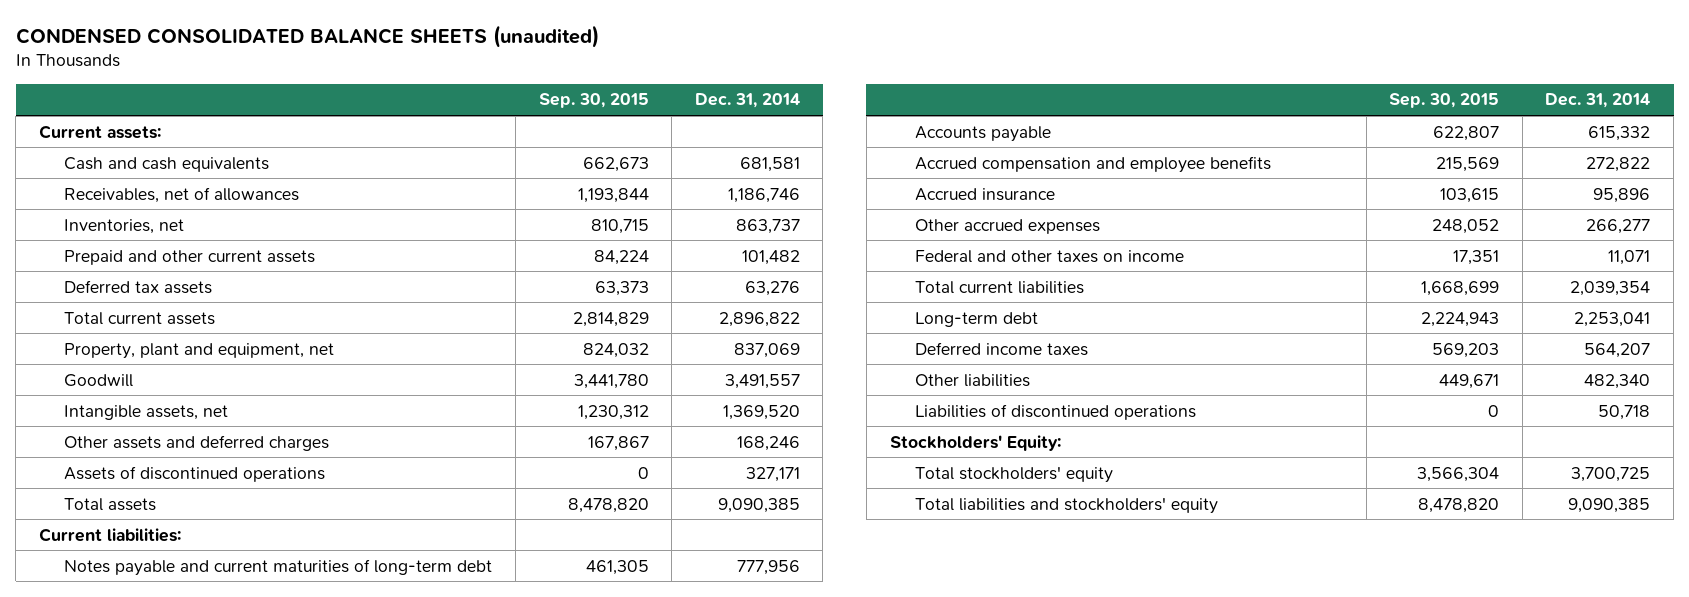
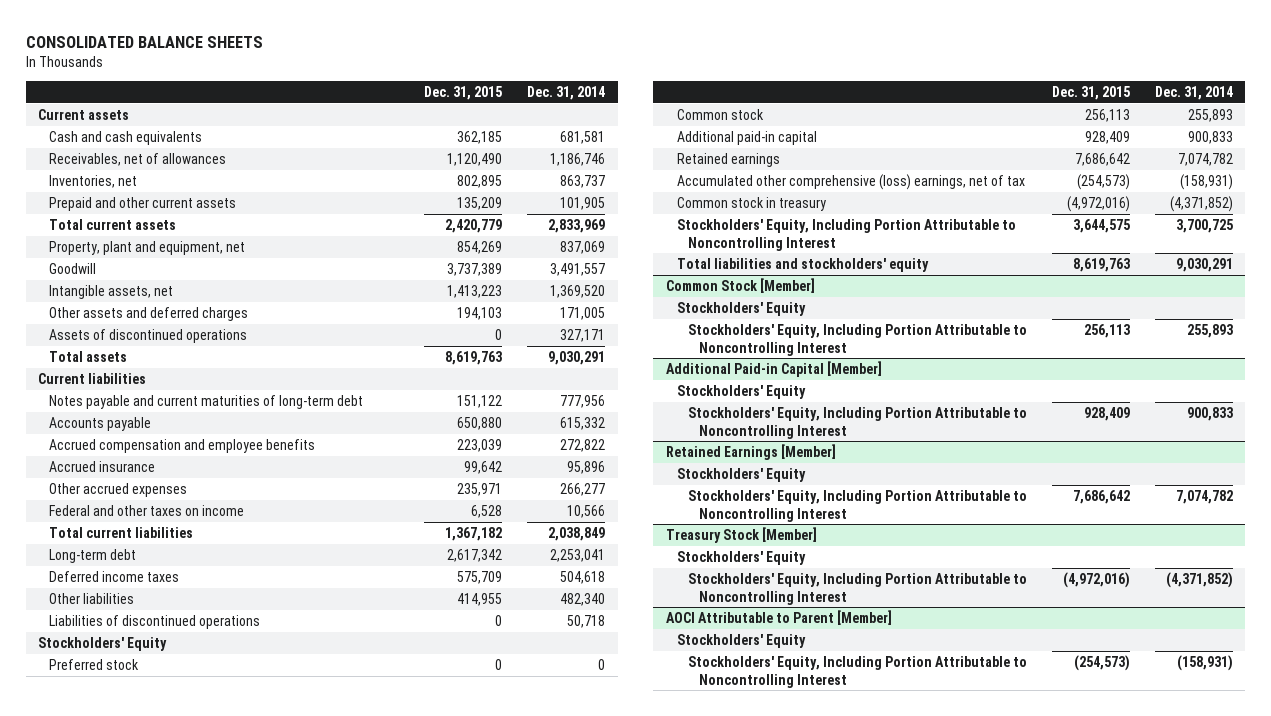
- CONDENSED CONSOLIDATED BALANCE SHEETS (unaudited)
+ CONSOLIDATED BALANCE SHEETS
- | Sep. 30, 2015 | Dec. 31, 2014
+ | Dec. 31, 2015 | Dec. 31, 2014
- Current assets:
+ Current assets
- Prepaid and other current assets | 84,224 | 101,482
- Deferred tax assets | 63,373 | 63,276
- Total current assets | 2,814,829 | 2,896,822
+ Prepaid and other current assets | 135,209 | 101,905
+ Total current assets | 2,420,779 | 2,833,969
- Other assets and deferred charges | 167,867 | 168,246
+ Other assets and deferred charges | 194,103 | 171,005
- Total assets | 8,478,820 | 9,090,385
- Current liabilities:
+ Total assets | 8,619,763 | 9,030,291
+ Current liabilities
- Federal and other taxes on income | 17,351 | 11,071
- Total current liabilities | 1,668,699 | 2,039,354
+ Federal and other taxes on income | 6,528 | 10,566
+ Total current liabilities | 1,367,182 | 2,038,849
- Deferred income taxes | 569,203 | 564,207
+ Deferred income taxes | 575,709 | 504,618
- Stockholders' Equity:
- Total stockholders' equity | 3,566,304 | 3,700,725
- Total liabilities and stockholders' equity | 8,478,820 | 9,090,385
+ Stockholders' Equity
+ Preferred stock | 0 | 0
+ Common stock | 256,113 | 255,893
+ Additional paid-in capital | 928,409 | 900,833
+ Retained earnings | 7,686,642 | 7,074,782
+ Accumulated other comprehensive (loss) earnings, net of tax | (254,573) | (158,931)
+ Common stock in treasury | (4,972,016) | (4,371,852)
+ Stockholders' Equity, Including Portion Attributable to Noncontrolling Interest | 3,644,575 | 3,700,725
+ Total liabilities and stockholders' equity | 8,619,763 | 9,030,291
+ Common Stock [Member]
+ Stockholders' Equity
+ Stockholders' Equity, Including Portion Attributable to Noncontrolling Interest | 256,113 | 255,893
+ Additional Paid-in Capital [Member]
+ Stockholders' Equity
+ Stockholders' Equity, Including Portion Attributable to Noncontrolling Interest | 928,409 | 900,833
+ Retained Earnings [Member]
+ Stockholders' Equity
+ Stockholders' Equity, Including Portion Attributable to Noncontrolling Interest | 7,686,642 | 7,074,782
+ Treasury Stock [Member]
+ Stockholders' Equity
+ Stockholders' Equity, Including Portion Attributable to Noncontrolling Interest | (4,972,016) | (4,371,852)
+ AOCI Attributable to Parent [Member]
+ Stockholders' Equity
+ Stockholders' Equity, Including Portion Attributable to Noncontrolling Interest | (254,573) | (158,931)

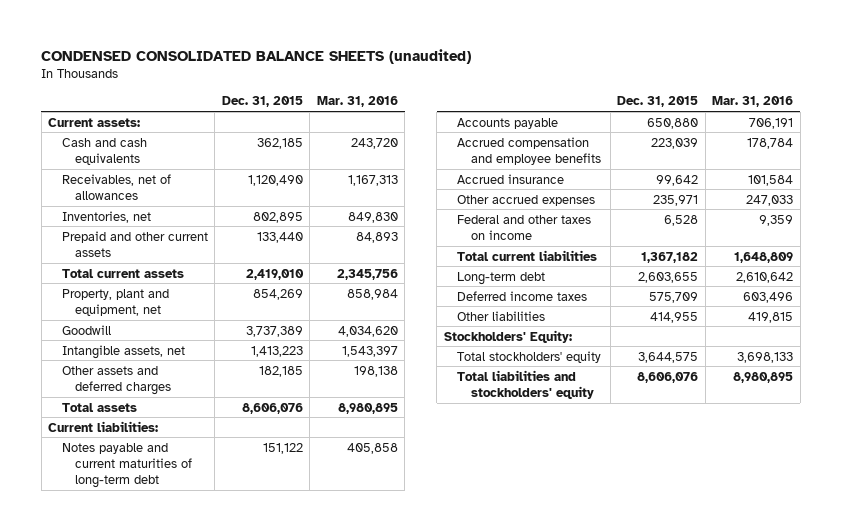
- CONSOLIDATED BALANCE SHEETS
+ CONDENSED CONSOLIDATED BALANCE SHEETS (unaudited)
- | Dec. 31, 2015 | Dec. 31, 2014
+ | Dec. 31, 2015 | Mar. 31, 2016
- Current assets
+ Current assets:
- Prepaid and other current assets | 135,209 | 101,905
- Total current assets | 2,420,779 | 2,833,969
+ Prepaid and other current assets | 133,440 | 84,893
+ Total current assets | 2,419,010 | 2,345,756
- Other assets and deferred charges | 194,103 | 171,005
- Assets of discontinued operations | 0 | 327,171
- Total assets | 8,619,763 | 9,030,291
- Current liabilities
+ Other assets and deferred charges | 182,185 | 198,138
+ Total assets | 8,606,076 | 8,980,895
+ Current liabilities:
- Long-term debt | 2,617,342 | 2,253,041
+ Long-term debt | 2,603,655 | 2,610,642
- Liabilities of discontinued operations | 0 | 50,718
- Stockholders' Equity
- Preferred stock | 0 | 0
- Common stock | 256,113 | 255,893
- Additional paid-in capital | 928,409 | 900,833
- Retained earnings | 7,686,642 | 7,074,782
- Accumulated other comprehensive (loss) earnings, net of tax | (254,573) | (158,931)
- Common stock in treasury | (4,972,016) | (4,371,852)
- Stockholders' Equity, Including Portion Attributable to Noncontrolling Interest | 3,644,575 | 3,700,725
- Total liabilities and stockholders' equity | 8,619,763 | 9,030,291
- Common Stock [Member]
- Stockholders' Equity
- Stockholders' Equity, Including Portion Attributable to Noncontrolling Interest | 256,113 | 255,893
- Additional Paid-in Capital [Member]
- Stockholders' Equity
- Stockholders' Equity, Including Portion Attributable to Noncontrolling Interest | 928,409 | 900,833
- Retained Earnings [Member]
- Stockholders' Equity
- Stockholders' Equity, Including Portion Attributable to Noncontrolling Interest | 7,686,642 | 7,074,782
- Treasury Stock [Member]
- Stockholders' Equity
- Stockholders' Equity, Including Portion Attributable to Noncontrolling Interest | (4,972,016) | (4,371,852)
- AOCI Attributable to Parent [Member]
- Stockholders' Equity
- Stockholders' Equity, Including Portion Attributable to Noncontrolling Interest | (254,573) | (158,931)
+ Stockholders' Equity:
+ Total stockholders' equity | 3,644,575 | 3,698,133
+ Total liabilities and stockholders' equity | 8,606,076 | 8,980,895

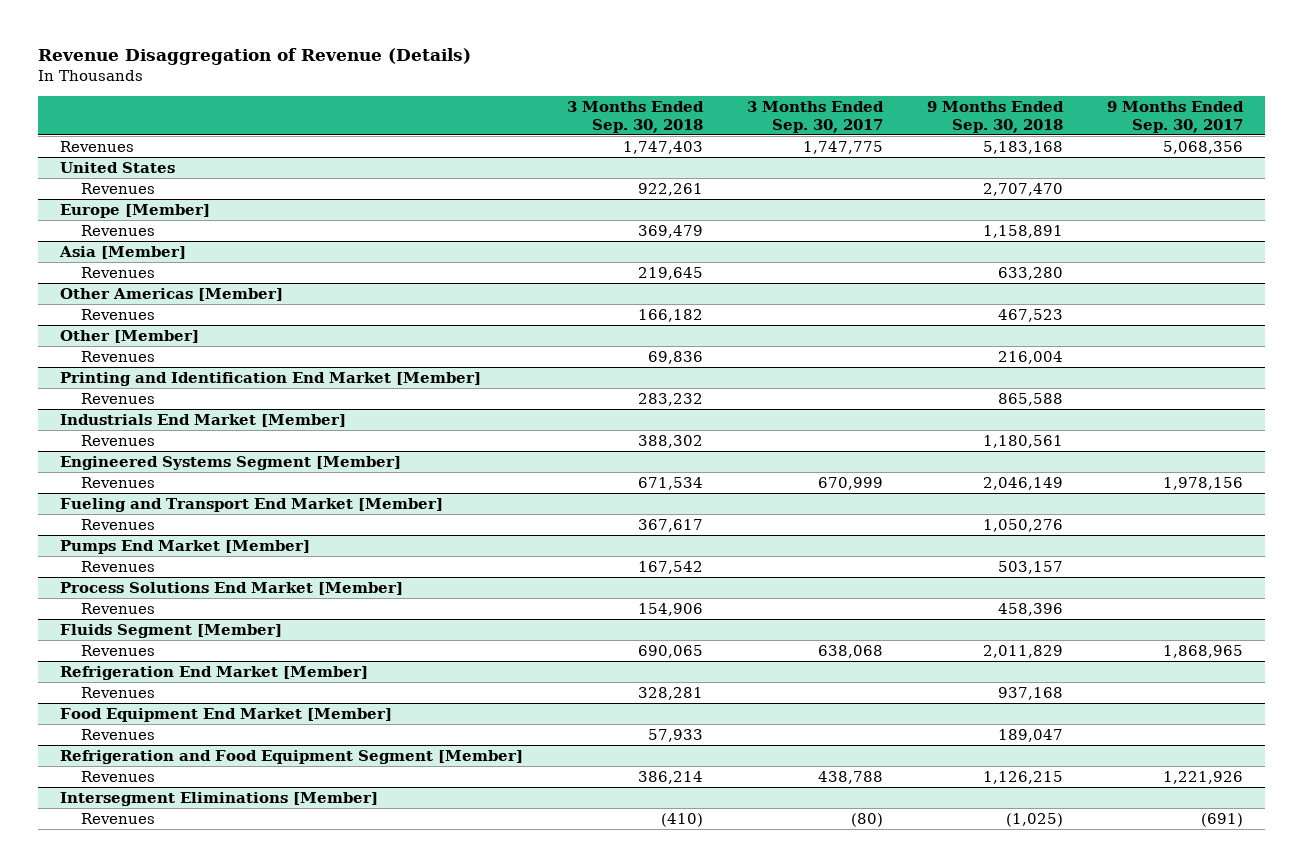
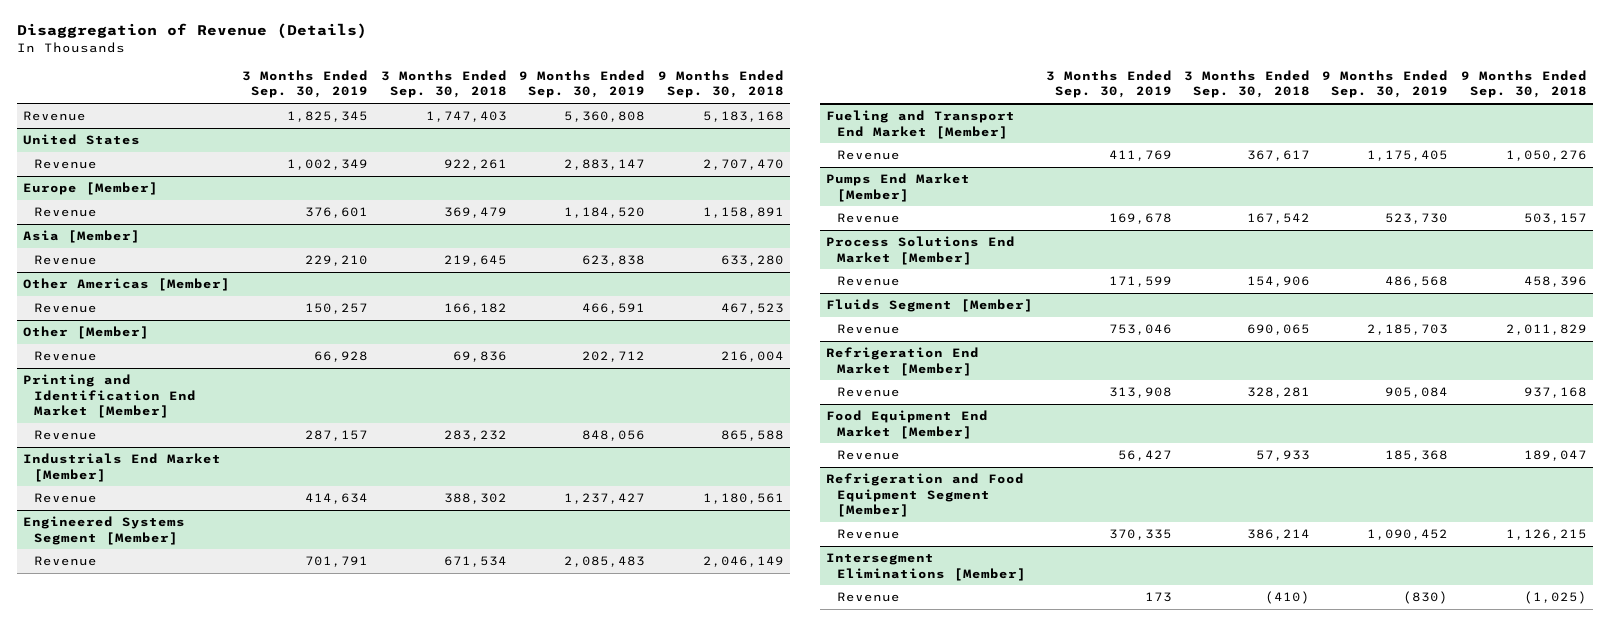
- Revenue Disaggregation of Revenue (Details)
+ Disaggregation of Revenue (Details)
- | 3 Months Ended Sep. 30, 2018 | 3 Months Ended Sep. 30, 2017 | 9 Months Ended Sep. 30, 2018 | 9 Months Ended Sep. 30, 2017
+ | 3 Months Ended Sep. 30, 2019 | 3 Months Ended Sep. 30, 2018 | 9 Months Ended Sep. 30, 2019 | 9 Months Ended Sep. 30, 2018
- Revenues | 1,747,403 | 1,747,775 | 5,183,168 | 5,068,356
+ Revenue | 1,825,345 | 1,747,403 | 5,360,808 | 5,183,168
@ United States
- Revenues | 922,261 | | 2,707,470 |
+ Revenue | 1,002,349 | 922,261 | 2,883,147 | 2,707,470
@ Europe [Member]
- Revenues | 369,479 | | 1,158,891 |
+ Revenue | 376,601 | 369,479 | 1,184,520 | 1,158,891
@ Asia [Member]
- Revenues | 219,645 | | 633,280 |
+ Revenue | 229,210 | 219,645 | 623,838 | 633,280
@ Other Americas [Member]
- Revenues | 166,182 | | 467,523 |
+ Revenue | 150,257 | 166,182 | 466,591 | 467,523
@ Other [Member]
- Revenues | 69,836 | | 216,004 |
+ Revenue | 66,928 | 69,836 | 202,712 | 216,004
@ Printing and Identification End Market [Member]
- Revenues | 283,232 | | 865,588 |
+ Revenue | 287,157 | 283,232 | 848,056 | 865,588
@ Industrials End Market [Member]
- Revenues | 388,302 | | 1,180,561 |
+ Revenue | 414,634 | 388,302 | 1,237,427 | 1,180,561
@ Engineered Systems Segment [Member]
- Revenues | 671,534 | 670,999 | 2,046,149 | 1,978,156
+ Revenue | 701,791 | 671,534 | 2,085,483 | 2,046,149
@ Fueling and Transport End Market [Member]
- Revenues | 367,617 | | 1,050,276 |
+ Revenue | 411,769 | 367,617 | 1,175,405 | 1,050,276
@ Pumps End Market [Member]
- Revenues | 167,542 | | 503,157 |
+ Revenue | 169,678 | 167,542 | 523,730 | 503,157
@ Process Solutions End Market [Member]
- Revenues | 154,906 | | 458,396 |
+ Revenue | 171,599 | 154,906 | 486,568 | 458,396
@ Fluids Segment [Member]
- Revenues | 690,065 | 638,068 | 2,011,829 | 1,868,965
+ Revenue | 753,046 | 690,065 | 2,185,703 | 2,011,829
@ Refrigeration End Market [Member]
- Revenues | 328,281 | | 937,168 |
+ Revenue | 313,908 | 328,281 | 905,084 | 937,168
@ Food Equipment End Market [Member]
- Revenues | 57,933 | | 189,047 |
+ Revenue | 56,427 | 57,933 | 185,368 | 189,047
@ Refrigeration and Food Equipment Segment [Member]
- Revenues | 386,214 | 438,788 | 1,126,215 | 1,221,926
+ Revenue | 370,335 | 386,214 | 1,090,452 | 1,126,215
@ Intersegment Eliminations [Member]
- Revenues | (410) | (80) | (1,025) | (691)
+ Revenue | 173 | (410) | (830) | (1,025)

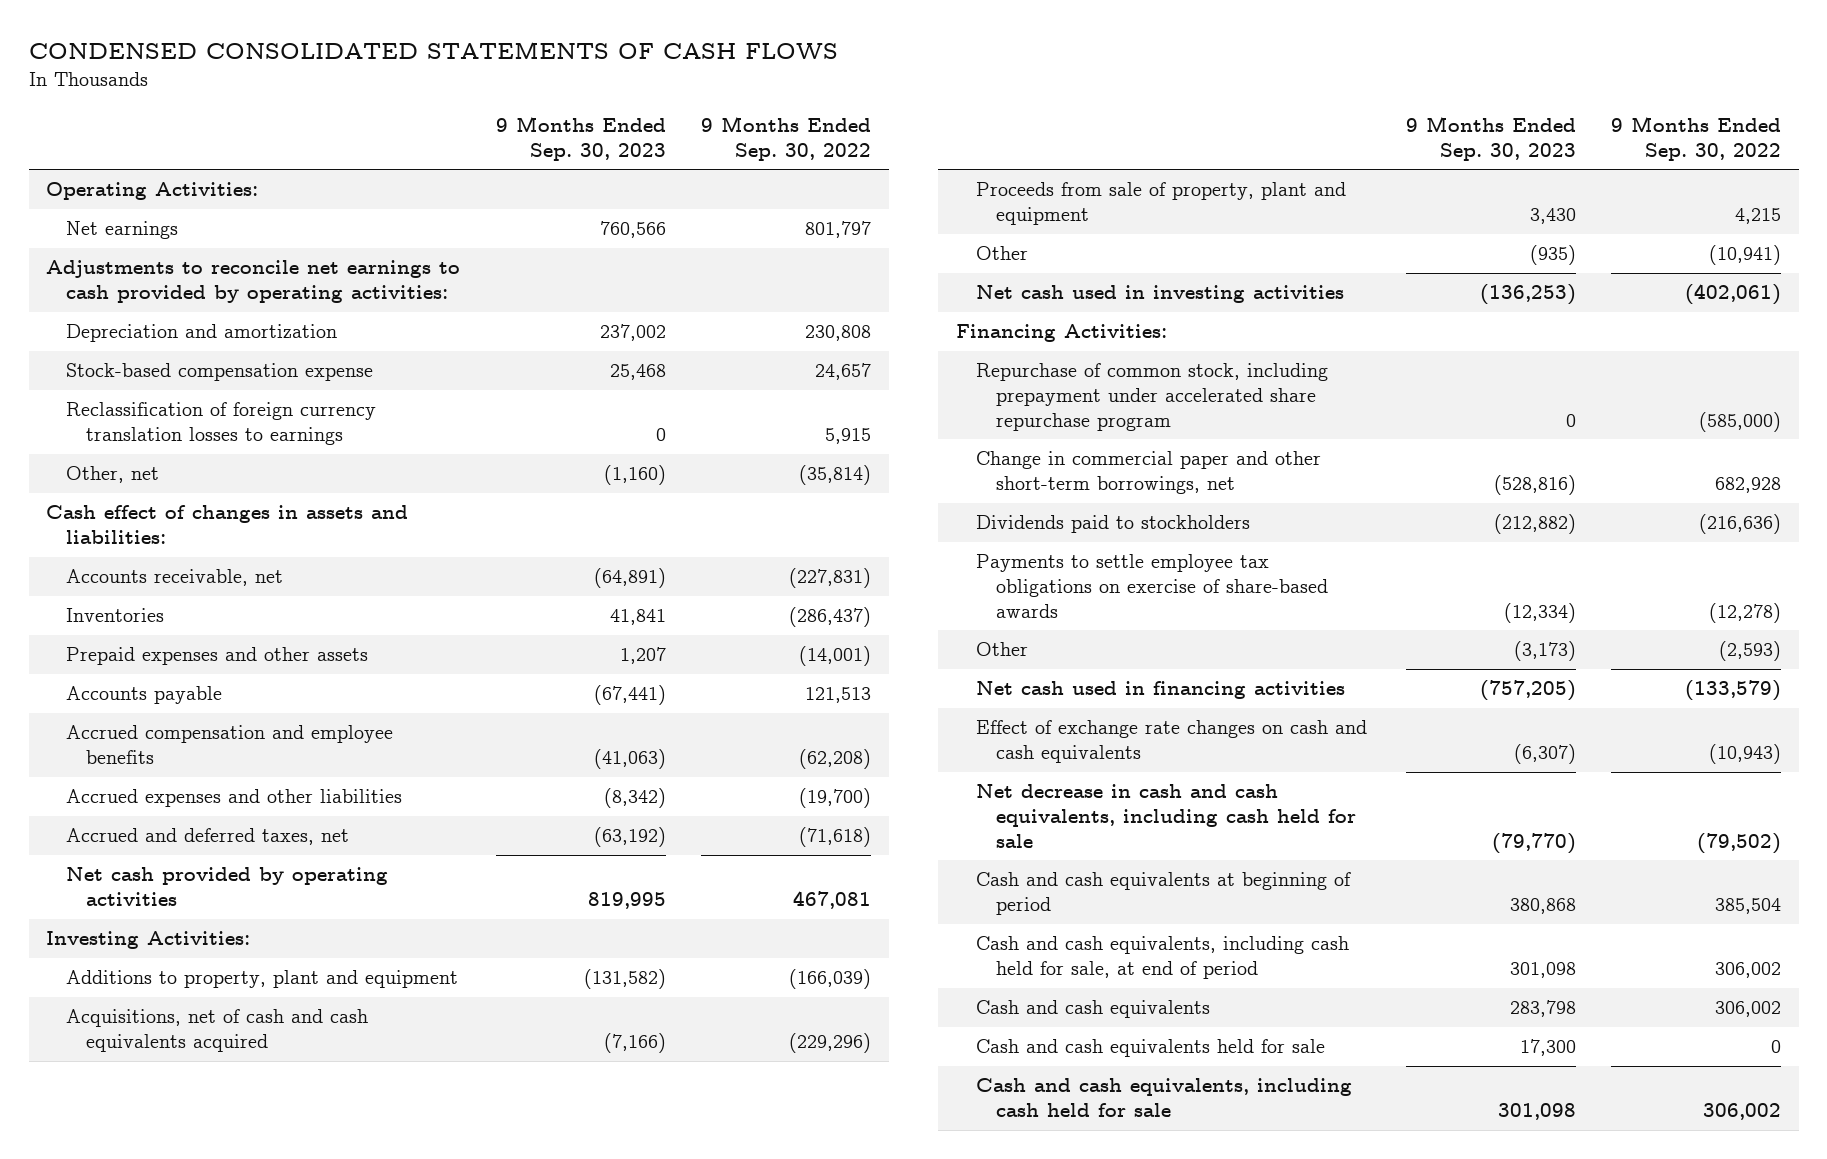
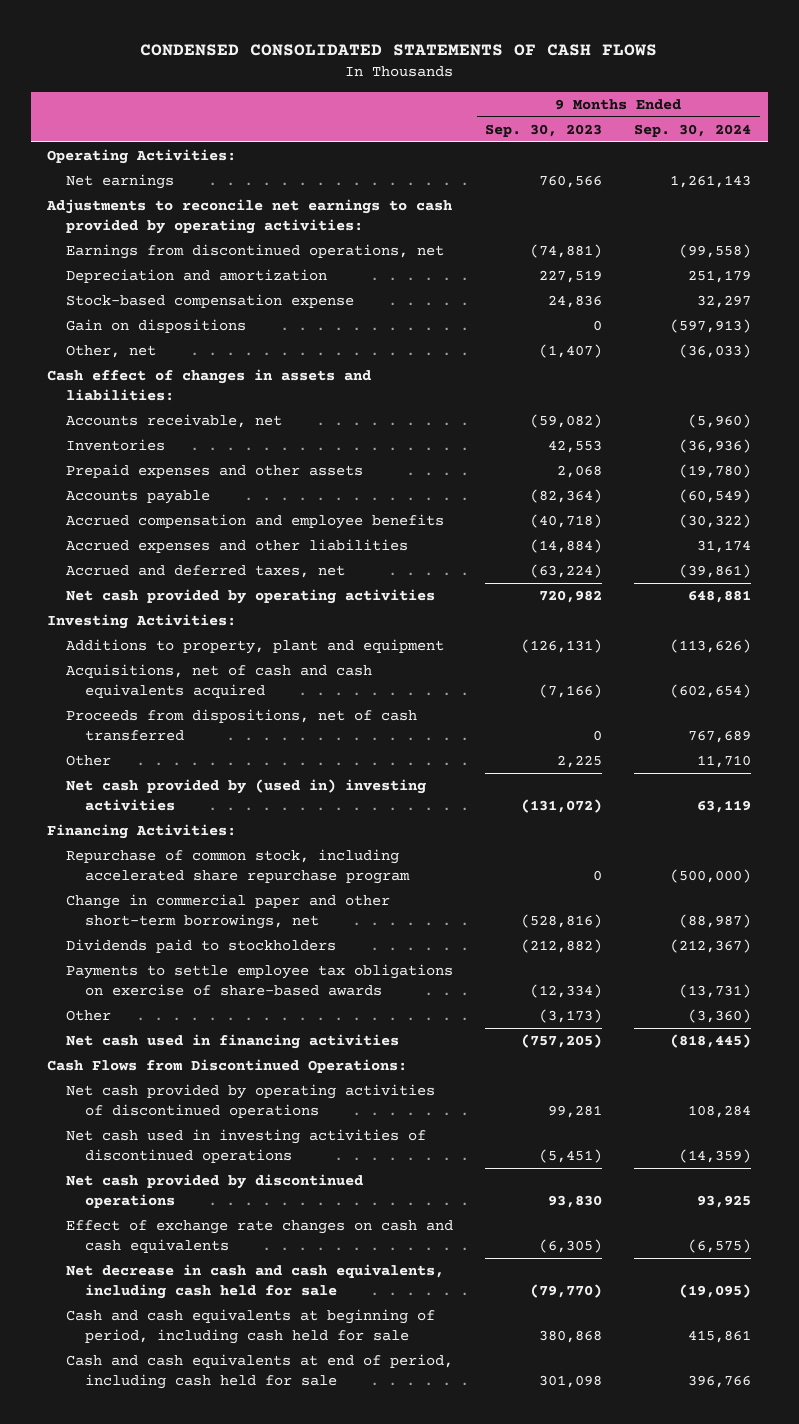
- | 9 Months Ended Sep. 30, 2023 | 9 Months Ended Sep. 30, 2022
+ | 9 Months Ended Sep. 30, 2023 | 9 Months Ended Sep. 30, 2024
- Depreciation and amortization | 237,002 | 230,808
- Stock-based compensation expense | 25,468 | 24,657
- Reclassification of foreign currency translation losses to earnings | 0 | 5,915
- Other, net | (1,160) | (35,814)
+ Earnings from discontinued operations, net | (74,881) | (99,558)
+ Depreciation and amortization | 227,519 | 251,179
+ Stock-based compensation expense | 24,836 | 32,297
+ Gain on dispositions | 0 | (597,913)
+ Other, net | (1,407) | (36,033)
- Accounts receivable, net | (64,891) | (227,831)
- Inventories | 41,841 | (286,437)
- Prepaid expenses and other assets | 1,207 | (14,001)
- Accounts payable | (67,441) | 121,513
- Accrued compensation and employee benefits | (41,063) | (62,208)
- Accrued expenses and other liabilities | (8,342) | (19,700)
- Accrued and deferred taxes, net | (63,192) | (71,618)
- Net cash provided by operating activities | 819,995 | 467,081
+ Accounts receivable, net | (59,082) | (5,960)
+ Inventories | 42,553 | (36,936)
+ Prepaid expenses and other assets | 2,068 | (19,780)
+ Accounts payable | (82,364) | (60,549)
+ Accrued compensation and employee benefits | (40,718) | (30,322)
+ Accrued expenses and other liabilities | (14,884) | 31,174
+ Accrued and deferred taxes, net | (63,224) | (39,861)
+ Net cash provided by operating activities | 720,982 | 648,881
- Additions to property, plant and equipment | (131,582) | (166,039)
+ Additions to property, plant and equipment | (126,131) | (113,626)
- Proceeds from sale of property, plant and equipment | 3,430 | 4,215
- Other | (935) | (10,941)
- Net cash used in investing activities | (136,253) | (402,061)
+ Proceeds from dispositions, net of cash transferred | 0 | 767,689
+ Other | 2,225 | 11,710
+ Net cash provided by (used in) investing activities | (131,072) | 63,119
- Repurchase of common stock, including prepayment under accelerated share repurchase program | 0 | (585,000)
+ Repurchase of common stock, including accelerated share repurchase program | 0 | (500,000)
- Effect of exchange rate changes on cash and cash equivalents | (6,307) | (10,943)
+ Cash Flows from Discontinued Operations:
+ Net cash provided by operating activities of discontinued operations | 99,281 | 108,284
+ Net cash used in investing activities of discontinued operations | (5,451) | (14,359)
+ Net cash provided by discontinued operations | 93,830 | 93,925
+ Effect of exchange rate changes on cash and cash equivalents | (6,305) | (6,575)
- Cash and cash equivalents at beginning of period | 380,868 | 385,504
- Cash and cash equivalents, including cash held for sale, at end of period | 301,098 | 306,002
- Cash and cash equivalents | 283,798 | 306,002
- Cash and cash equivalents held for sale | 17,300 | 0
- Cash and cash equivalents, including cash held for sale | 301,098 | 306,002
+ Cash and cash equivalents at beginning of period, including cash held for sale | 380,868 | 415,861
+ Cash and cash equivalents at end of period, including cash held for sale | 301,098 | 396,766

